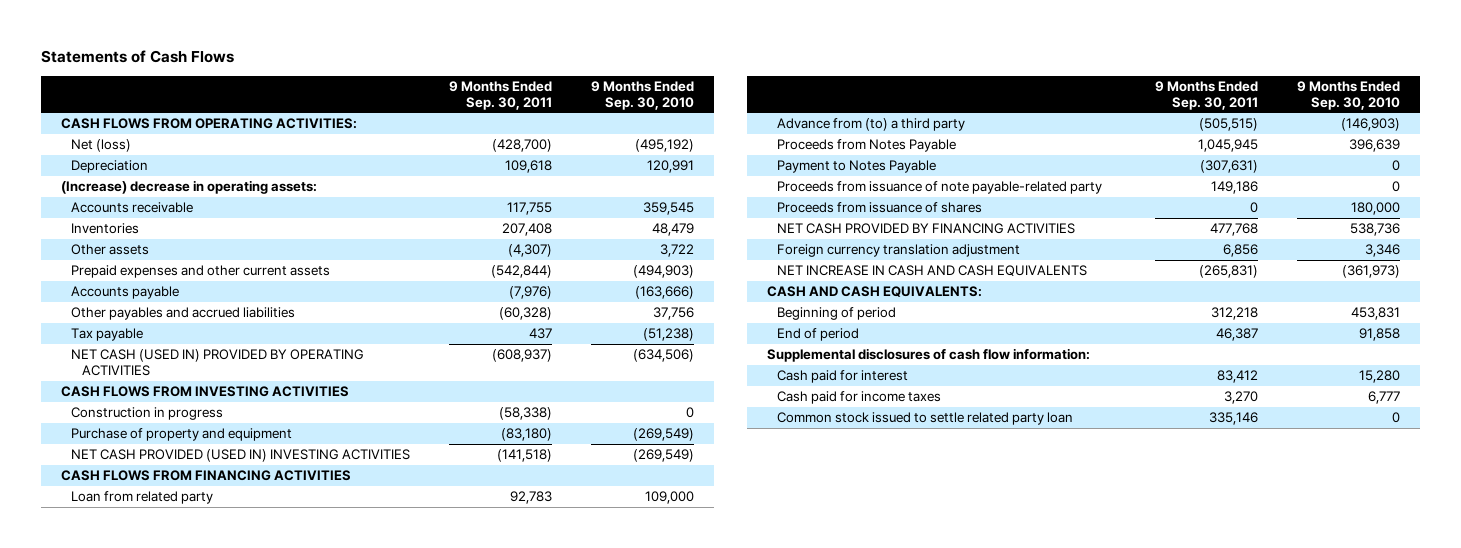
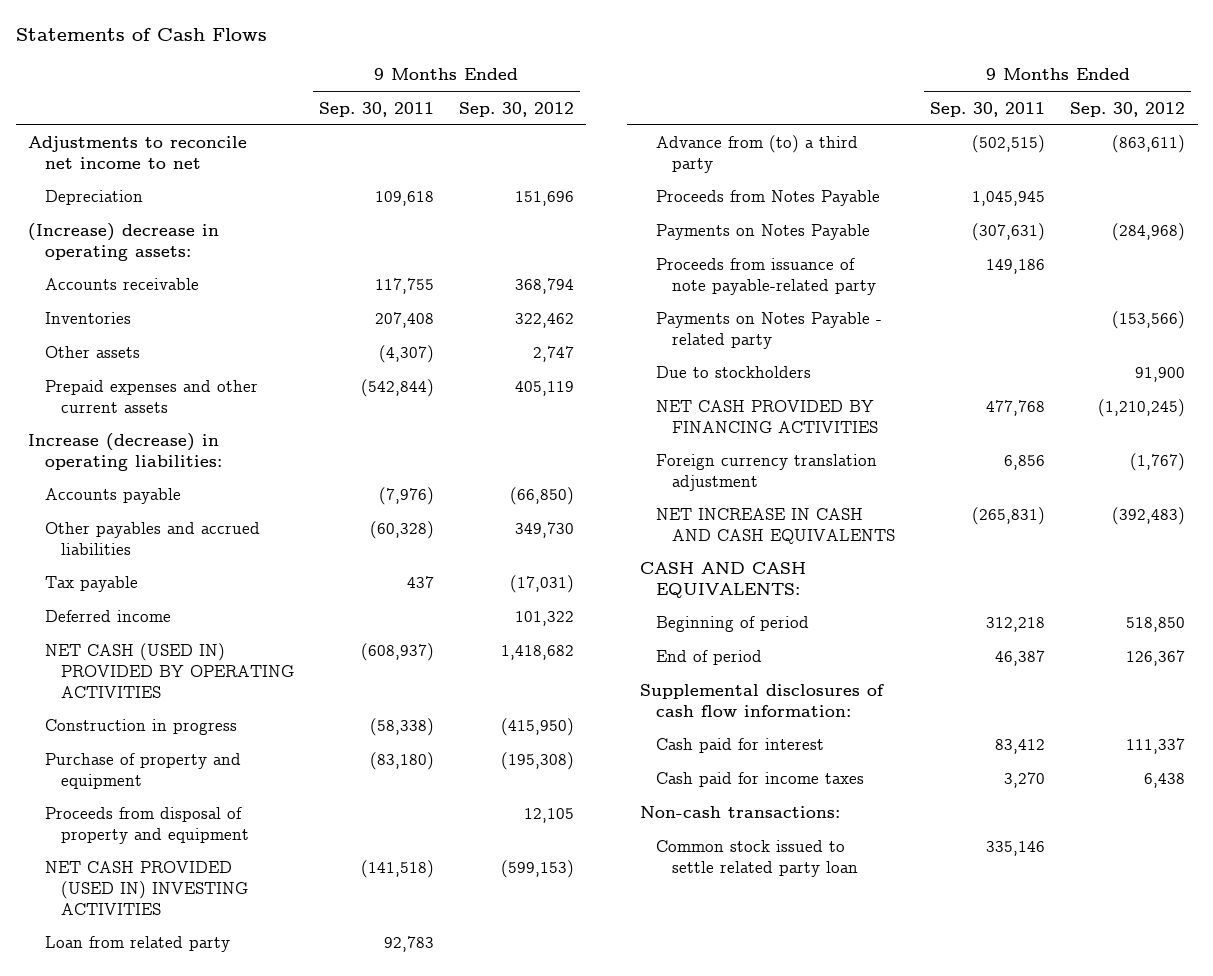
- | 9 Months Ended Sep. 30, 2011 | 9 Months Ended Sep. 30, 2010
+ | 9 Months Ended Sep. 30, 2011 | 9 Months Ended Sep. 30, 2012
- CASH FLOWS FROM OPERATING ACTIVITIES:
- Net (loss) | (428,700) | (495,192)
+ Adjustments to reconcile net income to net
+ Increase (decrease) in operating liabilities:
+ Deferred income | | 101,322
- CASH FLOWS FROM INVESTING ACTIVITIES
+ Proceeds from disposal of property and equipment | | 12,105
- CASH FLOWS FROM FINANCING ACTIVITIES
- Advance from (to) a third party | (505,515) | (146,903)
+ Advance from (to) a third party | (502,515) | (863,611)
- Payment to Notes Payable | (307,631) | 0
+ Payments on Notes Payable | (307,631) | (284,968)
- Proceeds from issuance of shares | 0 | 180,000
+ Payments on Notes Payable - related party | | (153,566)
+ Due to stockholders | | 91,900
+ Non-cash transactions:

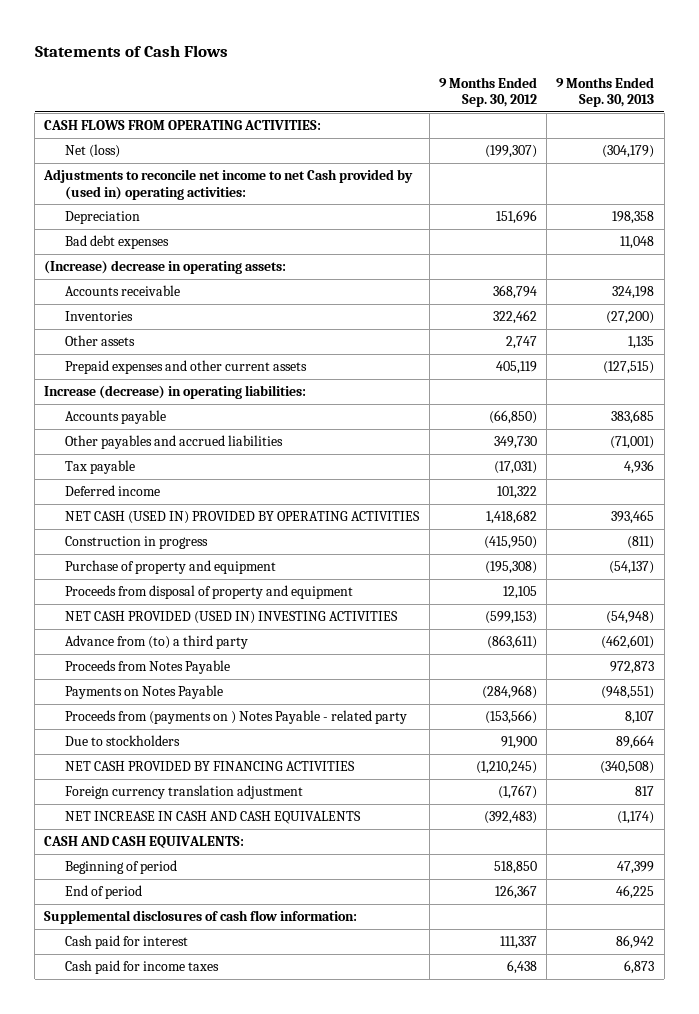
- | 9 Months Ended Sep. 30, 2011 | 9 Months Ended Sep. 30, 2012
+ | 9 Months Ended Sep. 30, 2012 | 9 Months Ended Sep. 30, 2013
- Adjustments to reconcile net income to net
+ CASH FLOWS FROM OPERATING ACTIVITIES:
+ Net (loss) | (199,307) | (304,179)
+ Adjustments to reconcile net income to net Cash provided by (used in) operating activities:
+ Bad debt expenses | | 11,048
- Loan from related party | 92,783 |
- Proceeds from issuance of note payable-related party | 149,186 |
- Payments on Notes Payable - related party | | (153,566)
+ Proceeds from (payments on ) Notes Payable - related party | (153,566) | 8,107
- Non-cash transactions:
- Common stock issued to settle related party loan | 335,146 |

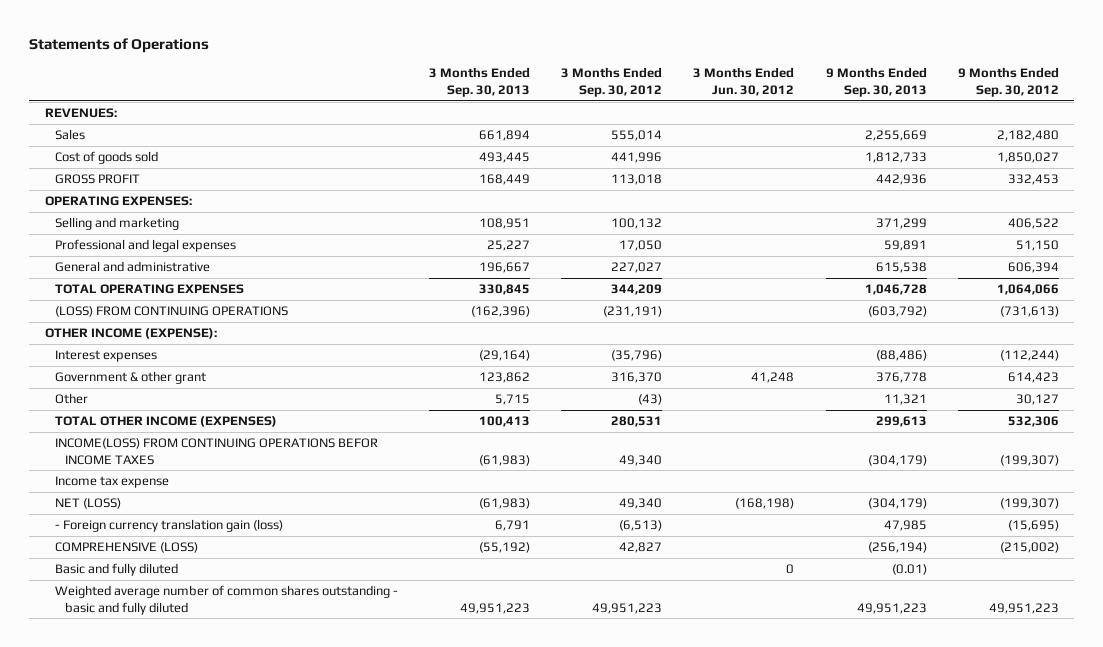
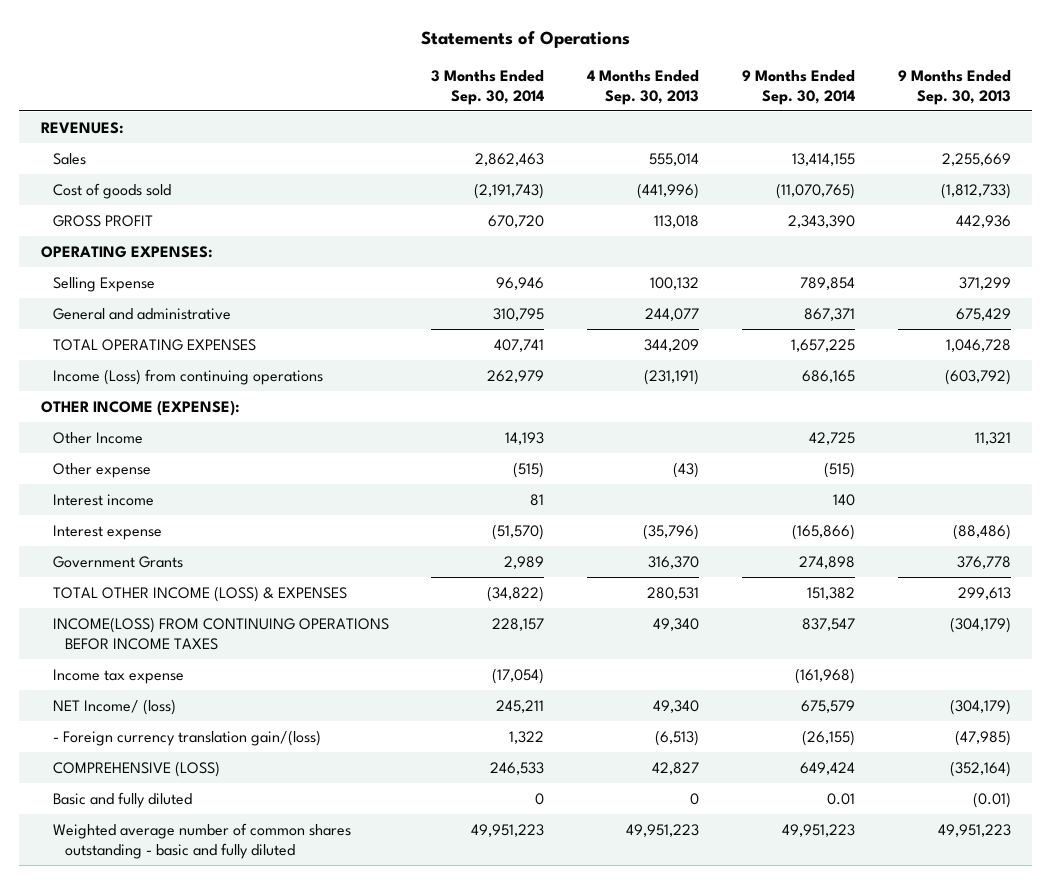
- | 3 Months Ended Sep. 30, 2013 | 3 Months Ended Sep. 30, 2012 | 3 Months Ended Jun. 30, 2012 | 9 Months Ended Sep. 30, 2013 | 9 Months Ended Sep. 30, 2012
+ | 3 Months Ended Sep. 30, 2014 | 4 Months Ended Sep. 30, 2013 | 9 Months Ended Sep. 30, 2014 | 9 Months Ended Sep. 30, 2013
- Cost of goods sold | 493,445 | 441,996 | | 1,812,733 | 1,850,027
+ Cost of goods sold | (2,191,743) | (441,996) | (11,070,765) | (1,812,733)
- Selling and marketing | 108,951 | 100,132 | | 371,299 | 406,522
- Professional and legal expenses | 25,227 | 17,050 | | 59,891 | 51,150
- General and administrative | 196,667 | 227,027 | | 615,538 | 606,394
+ Selling Expense | 96,946 | 100,132 | 789,854 | 371,299
+ General and administrative | 310,795 | 244,077 | 867,371 | 675,429
- (LOSS) FROM CONTINUING OPERATIONS | (162,396) | (231,191) | | (603,792) | (731,613)
+ Income (Loss) from continuing operations | 262,979 | (231,191) | 686,165 | (603,792)
- Interest expenses | (29,164) | (35,796) | | (88,486) | (112,244)
- Government & other grant | 123,862 | 316,370 | 41,248 | 376,778 | 614,423
- Other | 5,715 | (43) | | 11,321 | 30,127
- TOTAL OTHER INCOME (EXPENSES) | 100,413 | 280,531 | | 299,613 | 532,306
+ Other Income | 14,193 | | 42,725 | 11,321
+ Other expense | (515) | (43) | (515) |
+ Interest income | 81 | | 140 |
+ Interest expense | (51,570) | (35,796) | (165,866) | (88,486)
+ Government Grants | 2,989 | 316,370 | 274,898 | 376,778
+ TOTAL OTHER INCOME (LOSS) & EXPENSES | (34,822) | 280,531 | 151,382 | 299,613
- NET (LOSS) | (61,983) | 49,340 | (168,198) | (304,179) | (199,307)
- - Foreign currency translation gain (loss) | 6,791 | (6,513) | | 47,985 | (15,695)
- COMPREHENSIVE (LOSS) | (55,192) | 42,827 | | (256,194) | (215,002)
+ NET Income/ (loss) | 245,211 | 49,340 | 675,579 | (304,179)
+ - Foreign currency translation gain/(loss) | 1,322 | (6,513) | (26,155) | (47,985)
+ COMPREHENSIVE (LOSS) | 246,533 | 42,827 | 649,424 | (352,164)

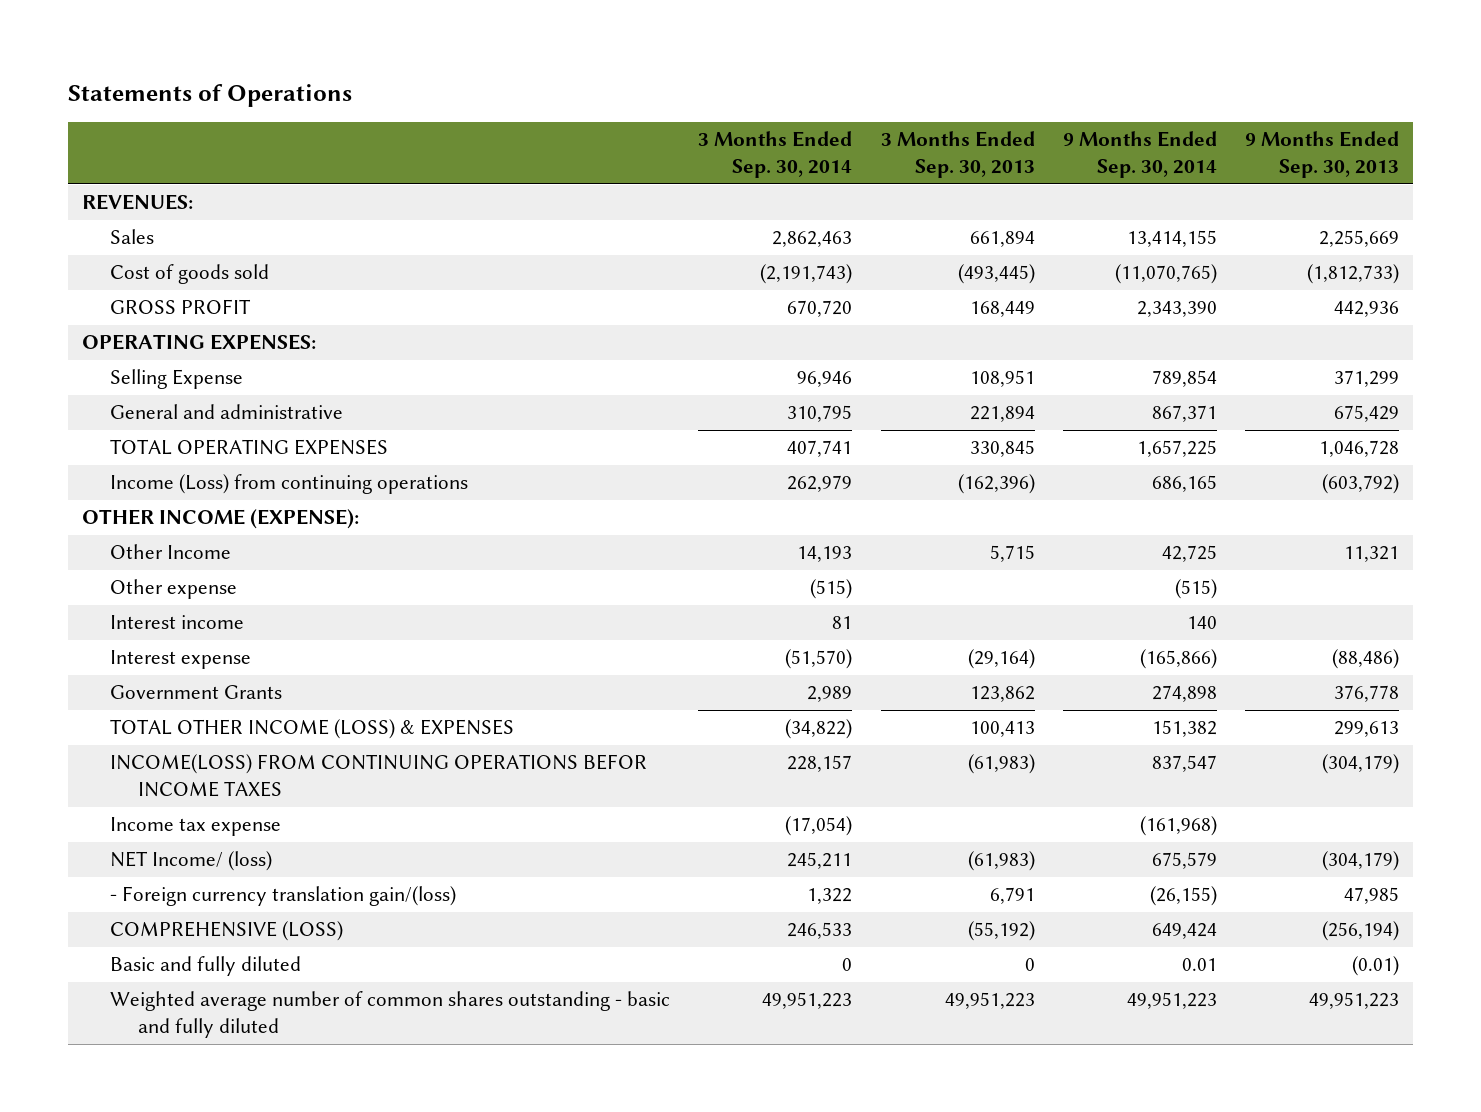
- | 3 Months Ended Sep. 30, 2014 | 4 Months Ended Sep. 30, 2013 | 9 Months Ended Sep. 30, 2014 | 9 Months Ended Sep. 30, 2013
+ | 3 Months Ended Sep. 30, 2014 | 3 Months Ended Sep. 30, 2013 | 9 Months Ended Sep. 30, 2014 | 9 Months Ended Sep. 30, 2013
- - Foreign currency translation gain/(loss) | 1,322 | (6,513) | (26,155) | (47,985)
- COMPREHENSIVE (LOSS) | 246,533 | 42,827 | 649,424 | (352,164)
+ - Foreign currency translation gain/(loss) | 1,322 | 6,791 | (26,155) | 47,985
+ COMPREHENSIVE (LOSS) | 246,533 | (55,192) | 649,424 | (256,194)

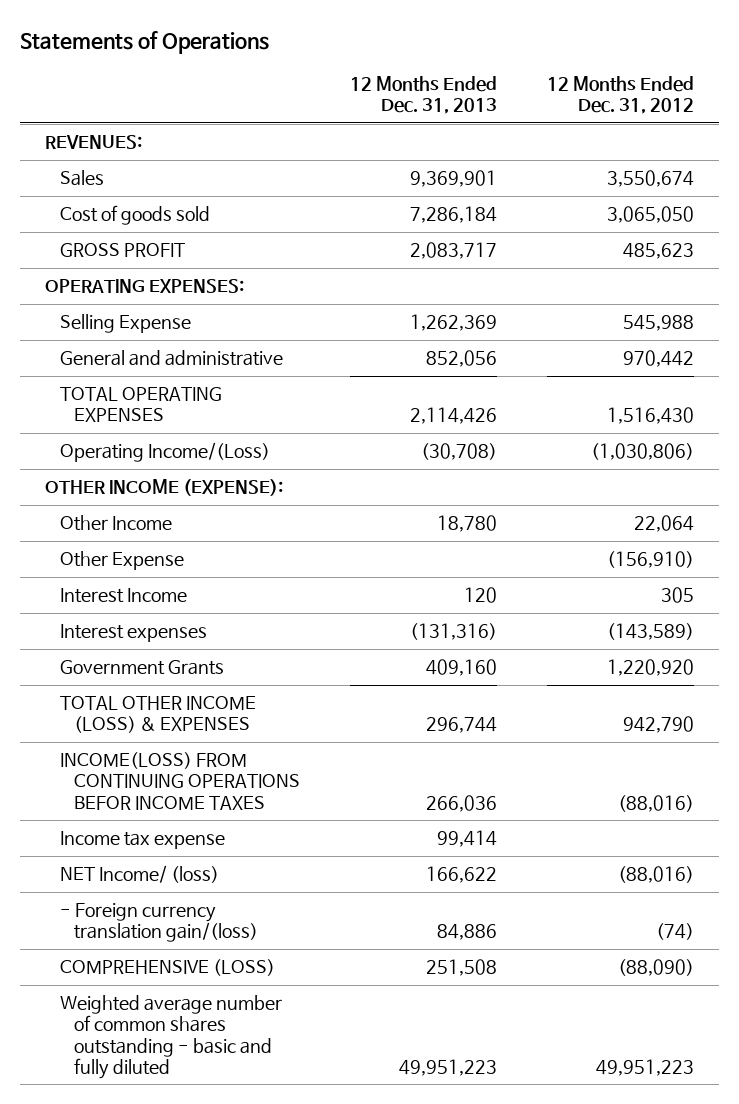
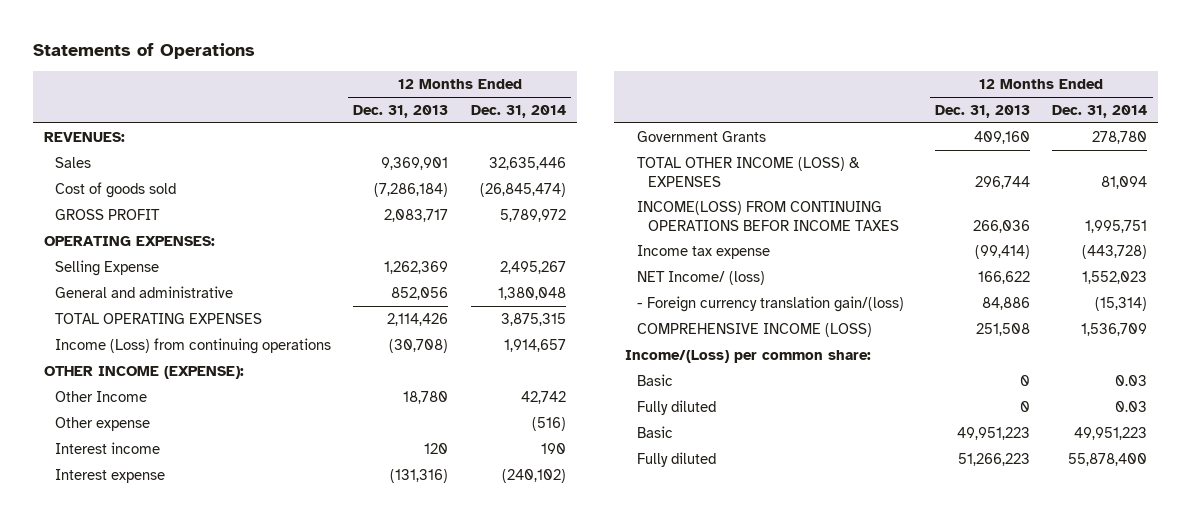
- | 12 Months Ended Dec. 31, 2013 | 12 Months Ended Dec. 31, 2012
+ | 12 Months Ended Dec. 31, 2013 | 12 Months Ended Dec. 31, 2014
- Cost of goods sold | 7,286,184 | 3,065,050
+ Cost of goods sold | (7,286,184) | (26,845,474)
- Operating Income/(Loss) | (30,708) | (1,030,806)
+ Income (Loss) from continuing operations | (30,708) | 1,914,657
- Other Expense | | (156,910)
- Interest Income | 120 | 305
- Interest expenses | (131,316) | (143,589)
+ Other expense | | (516)
+ Interest income | 120 | 190
+ Interest expense | (131,316) | (240,102)
- Income tax expense | 99,414 |
+ Income tax expense | (99,414) | (443,728)
- COMPREHENSIVE (LOSS) | 251,508 | (88,090)
- Weighted average number of common shares outstanding - basic and fully diluted | 49,951,223 | 49,951,223
+ COMPREHENSIVE INCOME (LOSS) | 251,508 | 1,536,709
+ Income/(Loss) per common share:
+ Basic | 0 | 0.03
+ Fully diluted | 0 | 0.03
+ Basic | 49,951,223 | 49,951,223
+ Fully diluted | 51,266,223 | 55,878,400

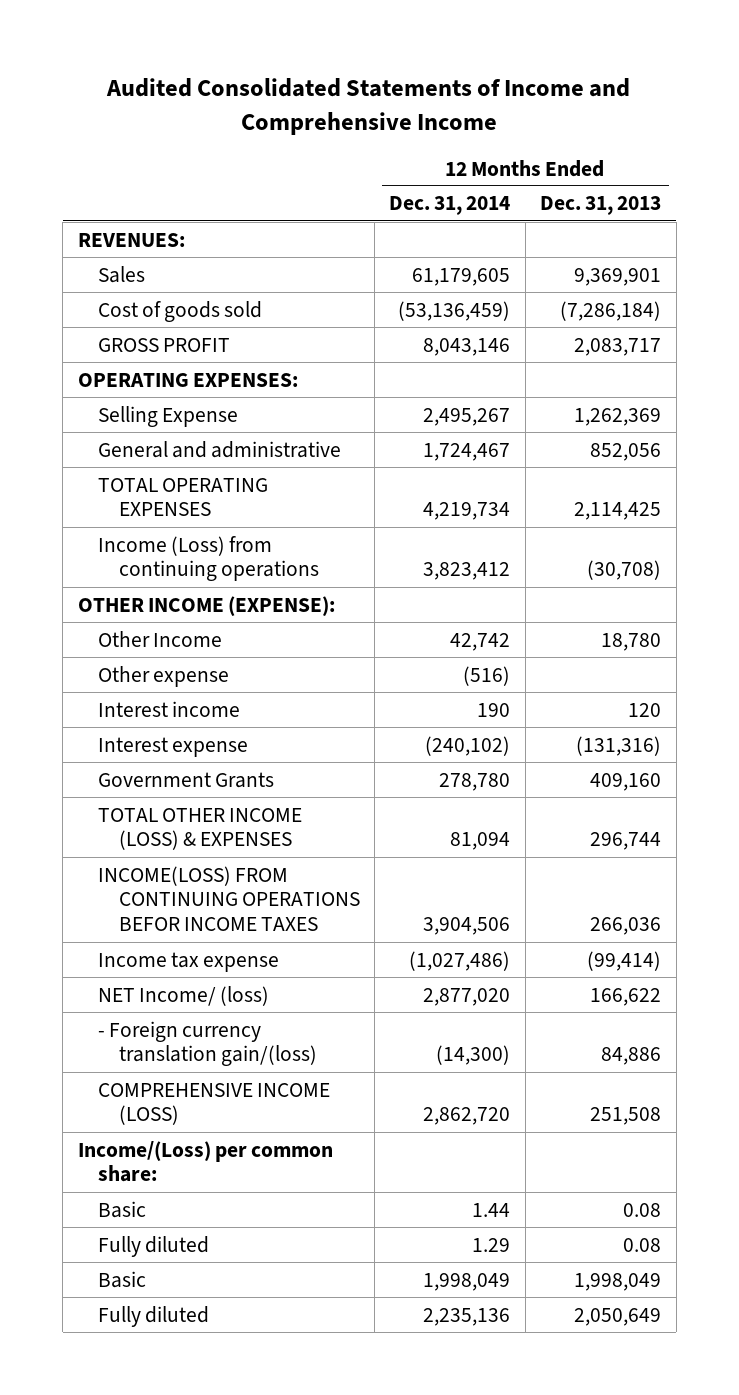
- Statements of Operations
+ Audited Consolidated Statements of Income and Comprehensive Income
- | 12 Months Ended Dec. 31, 2013 | 12 Months Ended Dec. 31, 2014
+ | 12 Months Ended Dec. 31, 2014 | 12 Months Ended Dec. 31, 2013
- Sales | 9,369,901 | 32,635,446
- Cost of goods sold | (7,286,184) | (26,845,474)
- GROSS PROFIT | 2,083,717 | 5,789,972
+ Sales | 61,179,605 | 9,369,901
+ Cost of goods sold | (53,136,459) | (7,286,184)
+ GROSS PROFIT | 8,043,146 | 2,083,717
- General and administrative | 852,056 | 1,380,048
- TOTAL OPERATING EXPENSES | 2,114,426 | 3,875,315
- Income (Loss) from continuing operations | (30,708) | 1,914,657
+ General and administrative | 1,724,467 | 852,056
+ TOTAL OPERATING EXPENSES | 4,219,734 | 2,114,425
+ Income (Loss) from continuing operations | 3,823,412 | (30,708)
- INCOME(LOSS) FROM CONTINUING OPERATIONS BEFOR INCOME TAXES | 266,036 | 1,995,751
- Income tax expense | (99,414) | (443,728)
- NET Income/ (loss) | 166,622 | 1,552,023
- - Foreign currency translation gain/(loss) | 84,886 | (15,314)
- COMPREHENSIVE INCOME (LOSS) | 251,508 | 1,536,709
+ INCOME(LOSS) FROM CONTINUING OPERATIONS BEFOR INCOME TAXES | 3,904,506 | 266,036
+ Income tax expense | (1,027,486) | (99,414)
+ NET Income/ (loss) | 2,877,020 | 166,622
+ - Foreign currency translation gain/(loss) | (14,300) | 84,886
+ COMPREHENSIVE INCOME (LOSS) | 2,862,720 | 251,508
- Basic | 0 | 0.03
- Fully diluted | 0 | 0.03
- Basic | 49,951,223 | 49,951,223
- Fully diluted | 51,266,223 | 55,878,400
+ Basic | 1.44 | 0.08
+ Fully diluted | 1.29 | 0.08
+ Basic | 1,998,049 | 1,998,049
+ Fully diluted | 2,235,136 | 2,050,649

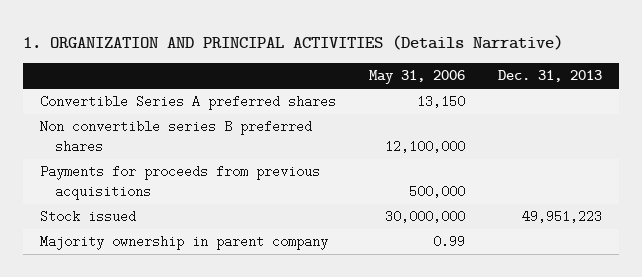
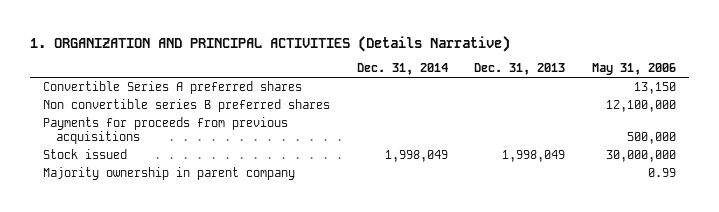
- | May 31, 2006 | Dec. 31, 2013
+ | Dec. 31, 2014 | Dec. 31, 2013 | May 31, 2006
- Stock issued | 30,000,000 | 49,951,223
+ Stock issued | 1,998,049 | 1,998,049 | 30,000,000

